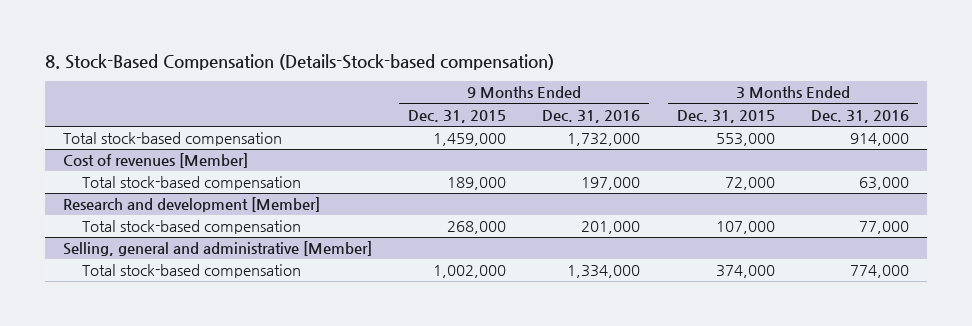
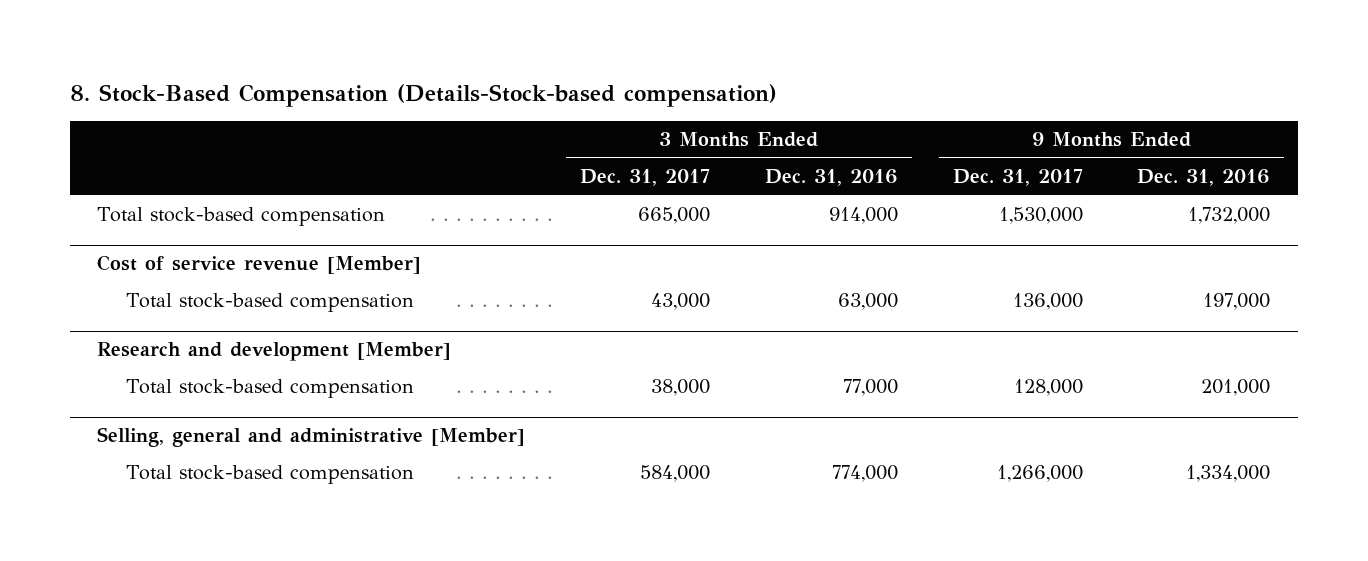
- | 9 Months Ended Dec. 31, 2015 | 9 Months Ended Dec. 31, 2016 | 3 Months Ended Dec. 31, 2015 | 3 Months Ended Dec. 31, 2016
+ | 3 Months Ended Dec. 31, 2017 | 3 Months Ended Dec. 31, 2016 | 9 Months Ended Dec. 31, 2017 | 9 Months Ended Dec. 31, 2016
- Cost of revenues [Member]
+ Cost of service revenue [Member]

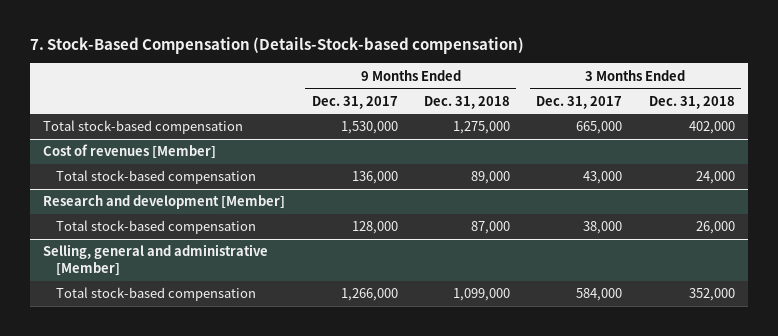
- 8. Stock-Based Compensation (Details-Stock-based compensation)
+ 7. Stock-Based Compensation (Details-Stock-based compensation)
- | 3 Months Ended Dec. 31, 2017 | 3 Months Ended Dec. 31, 2016 | 9 Months Ended Dec. 31, 2017 | 9 Months Ended Dec. 31, 2016
+ | 9 Months Ended Dec. 31, 2017 | 9 Months Ended Dec. 31, 2018 | 3 Months Ended Dec. 31, 2017 | 3 Months Ended Dec. 31, 2018
- Cost of service revenue [Member]
+ Cost of revenues [Member]

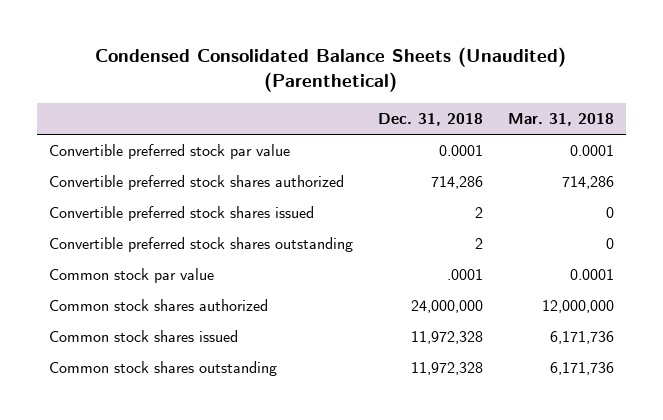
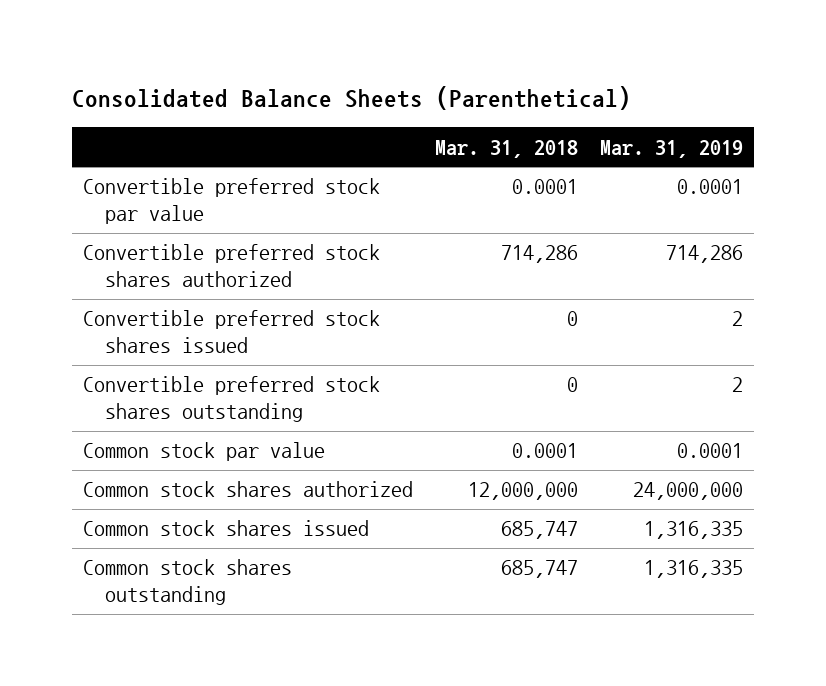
- Condensed Consolidated Balance Sheets (Unaudited) (Parenthetical)
+ Consolidated Balance Sheets (Parenthetical)
- | Dec. 31, 2018 | Mar. 31, 2018
+ | Mar. 31, 2018 | Mar. 31, 2019
- Common stock shares issued | 11,972,328 | 6,171,736
- Common stock shares outstanding | 11,972,328 | 6,171,736
+ Common stock shares issued | 685,747 | 1,316,335
+ Common stock shares outstanding | 685,747 | 1,316,335

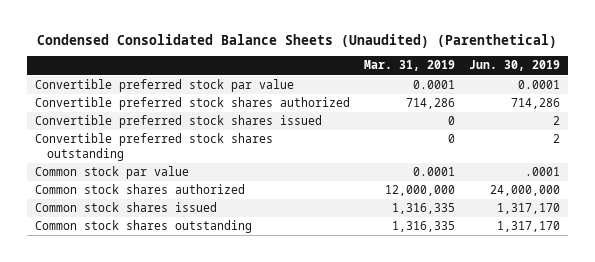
- Consolidated Balance Sheets (Parenthetical)
+ Condensed Consolidated Balance Sheets (Unaudited) (Parenthetical)
- | Mar. 31, 2018 | Mar. 31, 2019
+ | Mar. 31, 2019 | Jun. 30, 2019
- Convertible preferred stock shares issued | 0 | 2
- Convertible preferred stock shares outstanding | 0 | 2
+ Convertible preferred stock shares issued | 0 | 2
+ Convertible preferred stock shares outstanding | 0 | 2
- Common stock shares authorized | 12,000,000 | 24,000,000
+ Common stock shares authorized | 12,000,000 | 24,000,000

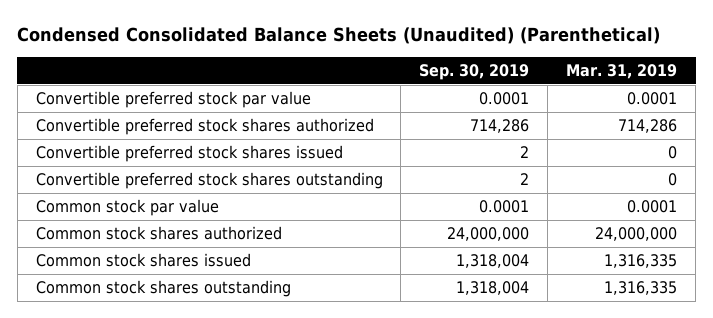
- | Mar. 31, 2019 | Jun. 30, 2019
+ | Sep. 30, 2019 | Mar. 31, 2019
- Common stock shares authorized | 12,000,000 | 24,000,000
+ Common stock shares authorized | 24,000,000 | 24,000,000

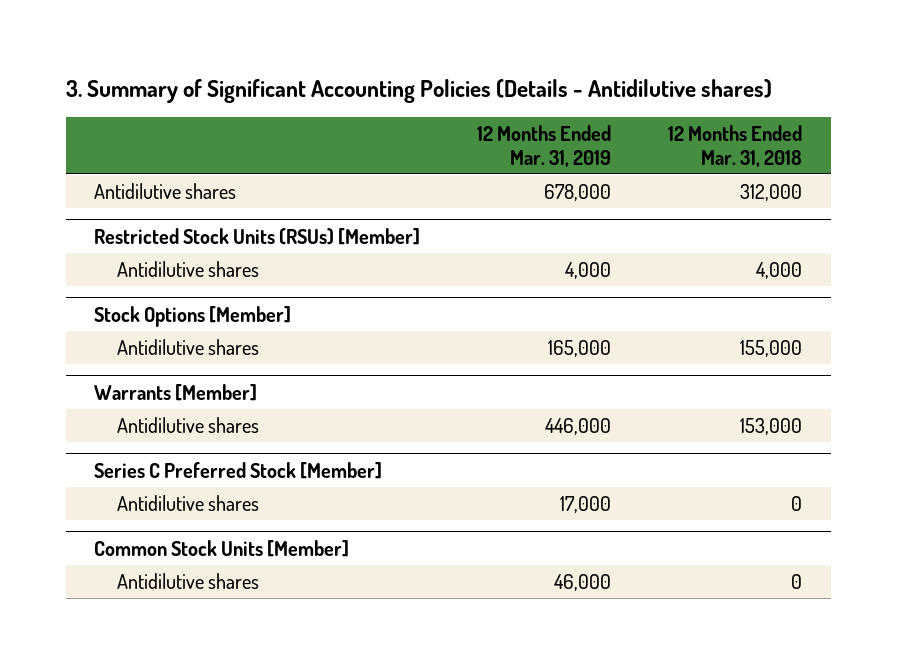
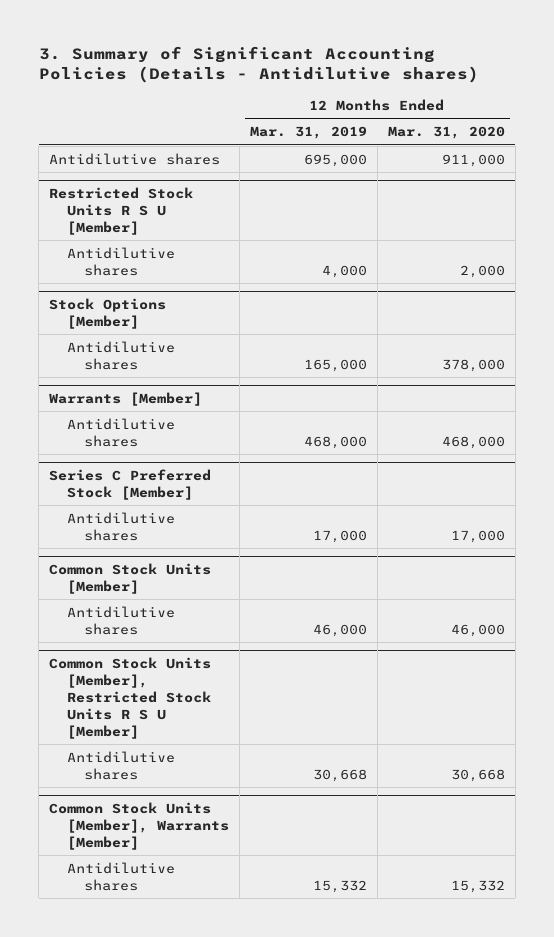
- | 12 Months Ended Mar. 31, 2019 | 12 Months Ended Mar. 31, 2018
+ | 12 Months Ended Mar. 31, 2019 | 12 Months Ended Mar. 31, 2020
- Antidilutive shares | 678,000 | 312,000
- Restricted Stock Units (RSUs) [Member]
+ Antidilutive shares | 695,000 | 911,000
+ Restricted Stock Units R S U [Member]
@ Warrants [Member]
- Antidilutive shares | 446,000 | 153,000
+ Antidilutive shares | 468,000 | 468,000
+ Common Stock Units [Member], Restricted Stock Units R S U [Member]
+ Antidilutive shares | 30,668 | 30,668
+ Common Stock Units [Member], Warrants [Member]
+ Antidilutive shares | 15,332 | 15,332

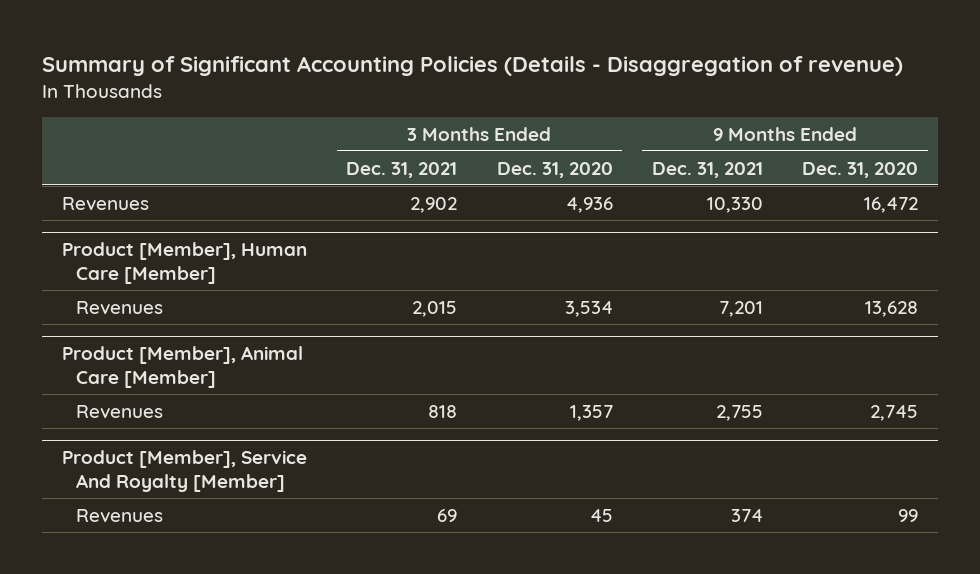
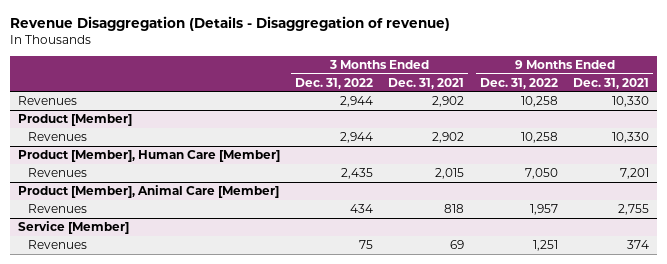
- Summary of Significant Accounting Policies (Details - Disaggregation of revenue)
+ Revenue Disaggregation (Details - Disaggregation of revenue)
- | 3 Months Ended Dec. 31, 2021 | 3 Months Ended Dec. 31, 2020 | 9 Months Ended Dec. 31, 2021 | 9 Months Ended Dec. 31, 2020
+ | 3 Months Ended Dec. 31, 2022 | 3 Months Ended Dec. 31, 2021 | 9 Months Ended Dec. 31, 2022 | 9 Months Ended Dec. 31, 2021
+ Product [Member]
+ Revenues | 2,944 | 2,902 | 10,258 | 10,330
- Product [Member], Service And Royalty [Member]
+ Service [Member]

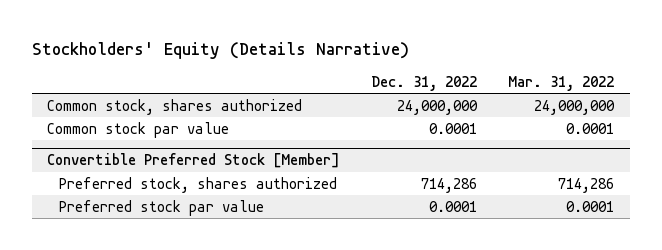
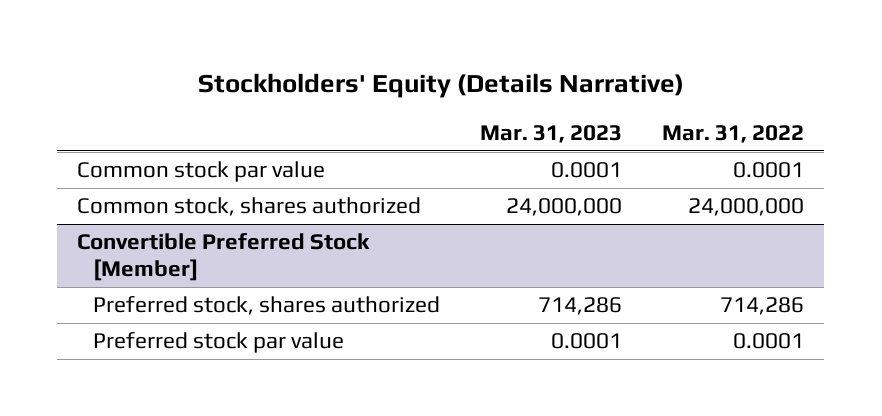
- | Dec. 31, 2022 | Mar. 31, 2022
+ | Mar. 31, 2023 | Mar. 31, 2022
moved down: Common stock, shares authorized | 24,000,000 | 24,000,000

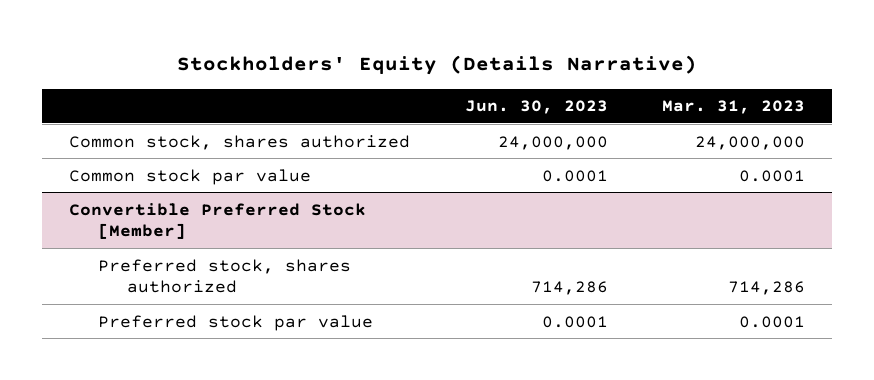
- | Mar. 31, 2023 | Mar. 31, 2022
+ | Jun. 30, 2023 | Mar. 31, 2023
moved down: Common stock par value | 0.0001 | 0.0001

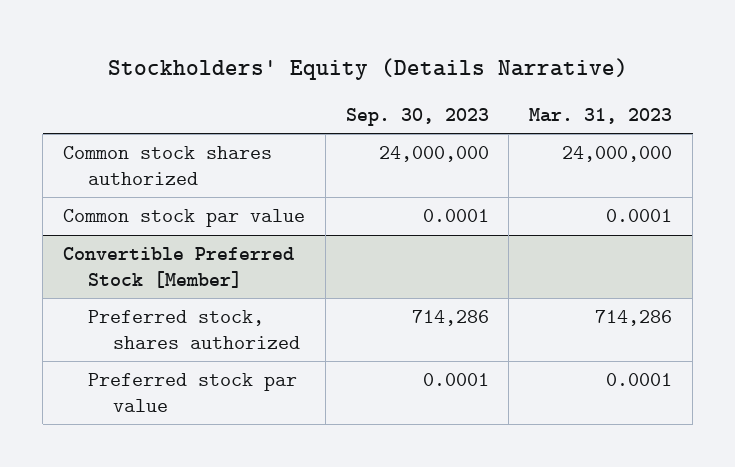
- | Jun. 30, 2023 | Mar. 31, 2023
+ | Sep. 30, 2023 | Mar. 31, 2023
- Common stock, shares authorized | 24,000,000 | 24,000,000
+ Common stock shares authorized | 24,000,000 | 24,000,000

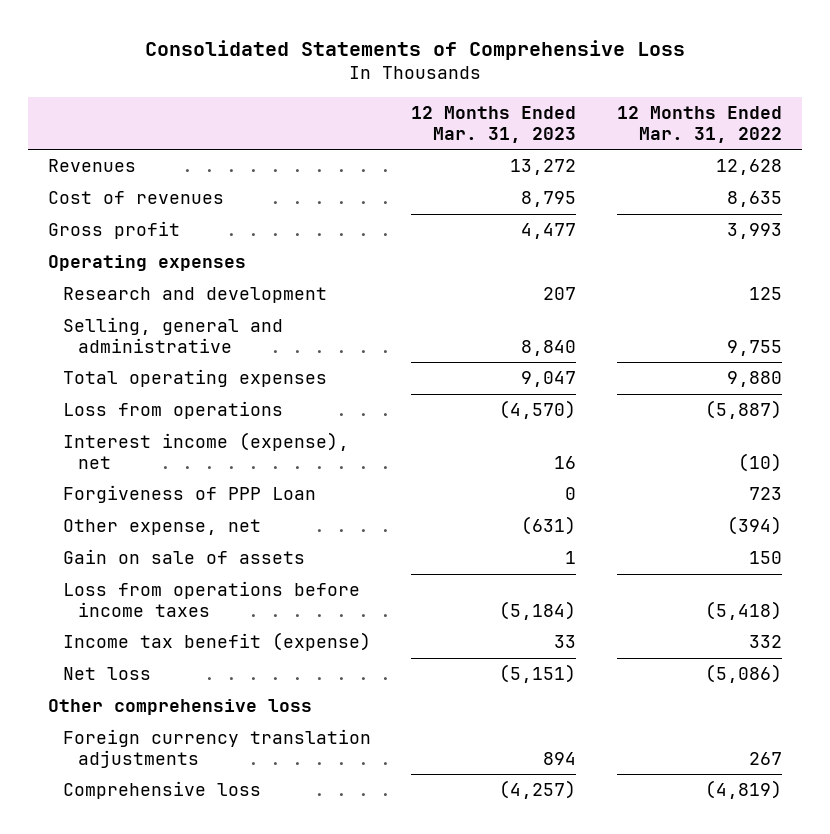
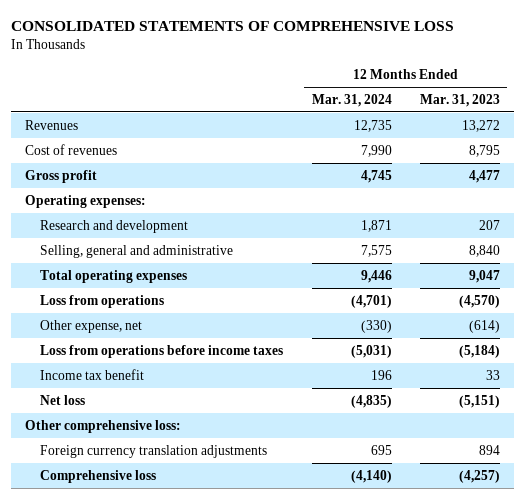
- Consolidated Statements of Comprehensive Loss
+ CONSOLIDATED STATEMENTS OF COMPREHENSIVE LOSS
- | 12 Months Ended Mar. 31, 2023 | 12 Months Ended Mar. 31, 2022
+ | 12 Months Ended Mar. 31, 2024 | 12 Months Ended Mar. 31, 2023
- Operating expenses
+ Operating expenses:
- Interest income (expense), net | 16 | (10)
- Forgiveness of PPP Loan | 0 | 723
- Other expense, net | (631) | (394)
- Gain on sale of assets | 1 | 150
+ Other expense, net | (330) | (614)
- Income tax benefit (expense) | 33 | 332
+ Income tax benefit | 196 | 33
- Other comprehensive loss
+ Other comprehensive loss:

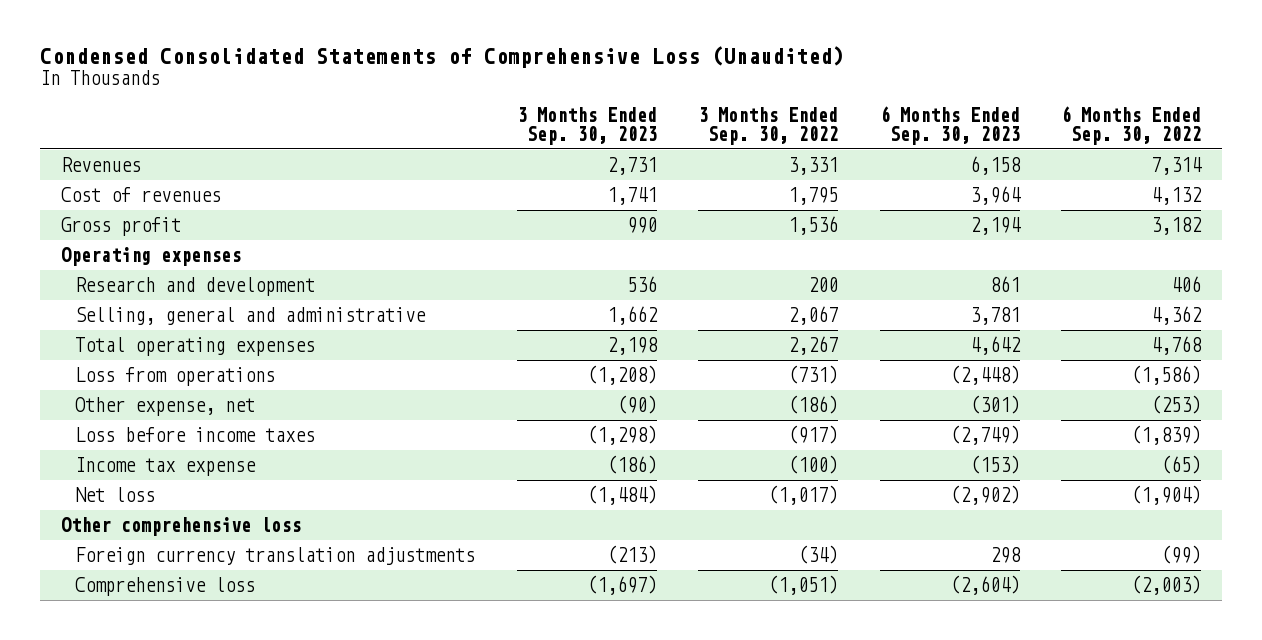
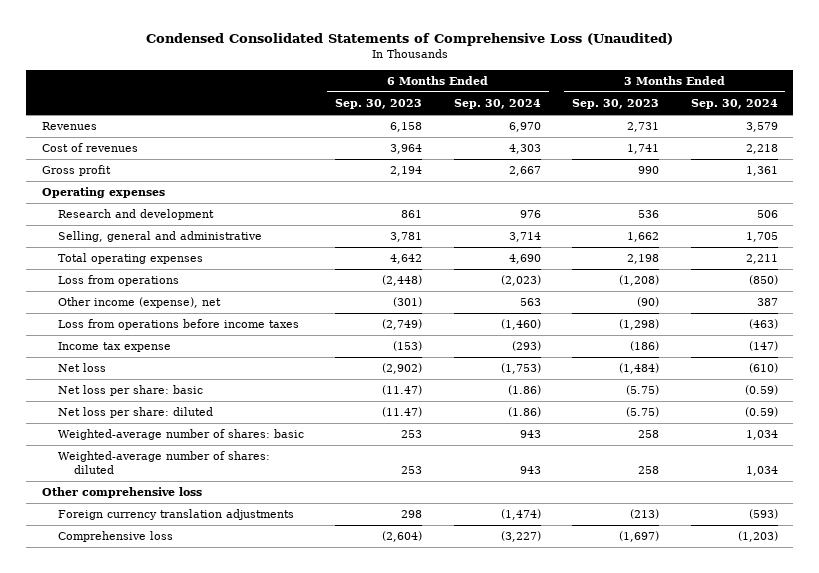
- | 3 Months Ended Sep. 30, 2023 | 3 Months Ended Sep. 30, 2022 | 6 Months Ended Sep. 30, 2023 | 6 Months Ended Sep. 30, 2022
+ | 6 Months Ended Sep. 30, 2023 | 6 Months Ended Sep. 30, 2024 | 3 Months Ended Sep. 30, 2023 | 3 Months Ended Sep. 30, 2024
- Other expense, net | (90) | (186) | (301) | (253)
- Loss before income taxes | (1,298) | (917) | (2,749) | (1,839)
+ Other income (expense), net | (301) | 563 | (90) | 387
+ Loss from operations before income taxes | (2,749) | (1,460) | (1,298) | (463)
+ Net loss per share: basic | (11.47) | (1.86) | (5.75) | (0.59)
+ Net loss per share: diluted | (11.47) | (1.86) | (5.75) | (0.59)
+ Weighted-average number of shares: basic | 253 | 943 | 258 | 1,034
+ Weighted-average number of shares: diluted | 253 | 943 | 258 | 1,034

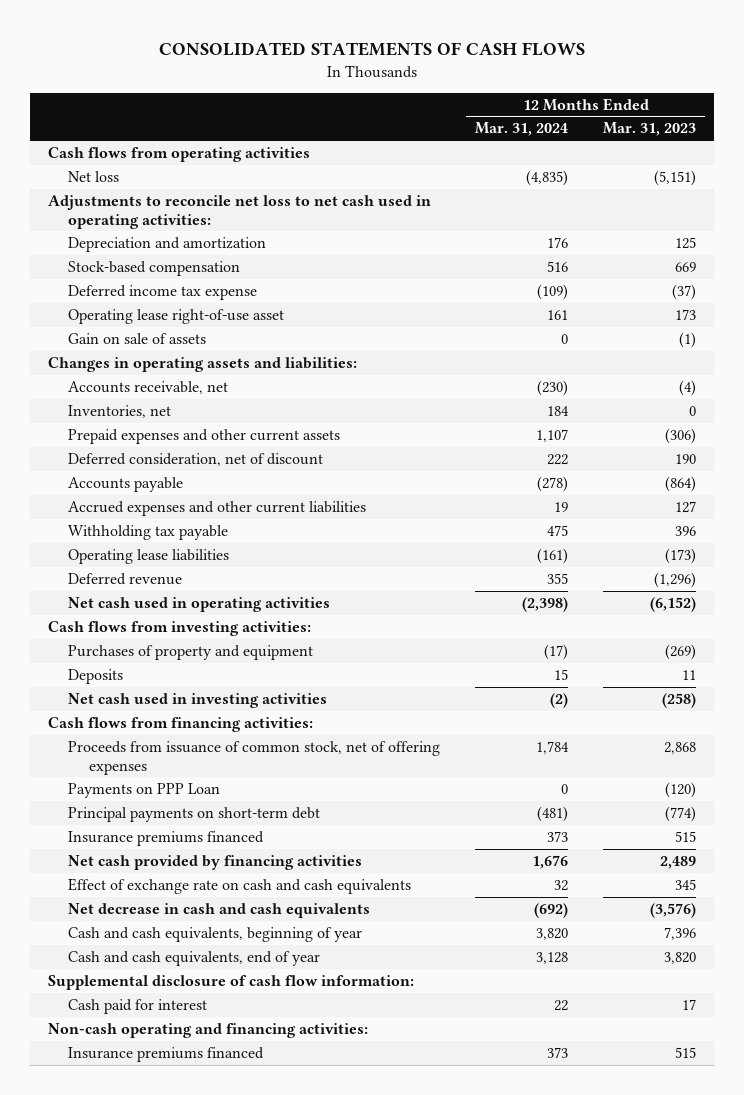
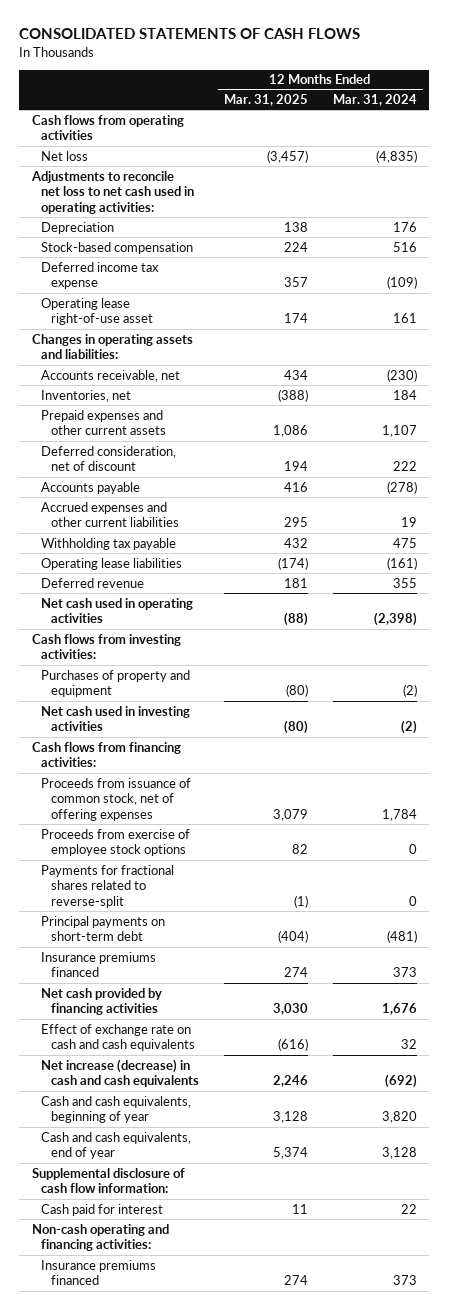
- | 12 Months Ended Mar. 31, 2024 | 12 Months Ended Mar. 31, 2023
+ | 12 Months Ended Mar. 31, 2025 | 12 Months Ended Mar. 31, 2024
- Depreciation and amortization | 176 | 125
+ Depreciation | 138 | 176
- Gain on sale of assets | 0 | (1)
- Purchases of property and equipment | (17) | (269)
- Deposits | 15 | 11
+ Purchases of property and equipment | (80) | (2)
- Payments on PPP Loan | 0 | (120)
+ Proceeds from exercise of employee stock options | 82 | 0
+ Payments for fractional shares related to reverse-split | (1) | 0
- Net decrease in cash and cash equivalents | (692) | (3,576)
+ Net increase (decrease) in cash and cash equivalents | 2,246 | (692)

